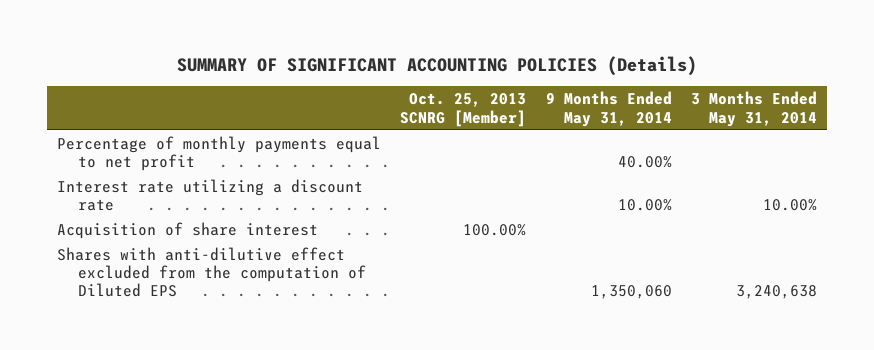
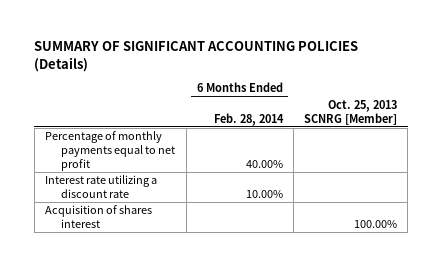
- | Oct. 25, 2013 SCNRG [Member] | 9 Months Ended May 31, 2014 | 3 Months Ended May 31, 2014
+ | 6 Months Ended Feb. 28, 2014 | Oct. 25, 2013 SCNRG [Member]
- Acquisition of share interest | 100.00% | |
- Shares with anti-dilutive effect excluded from the computation of Diluted EPS | | 1,350,060 | 3,240,638
+ Acquisition of shares interest | | 100.00%

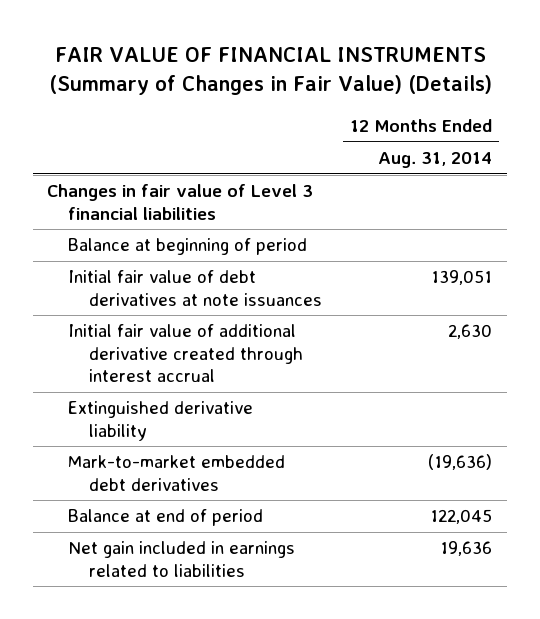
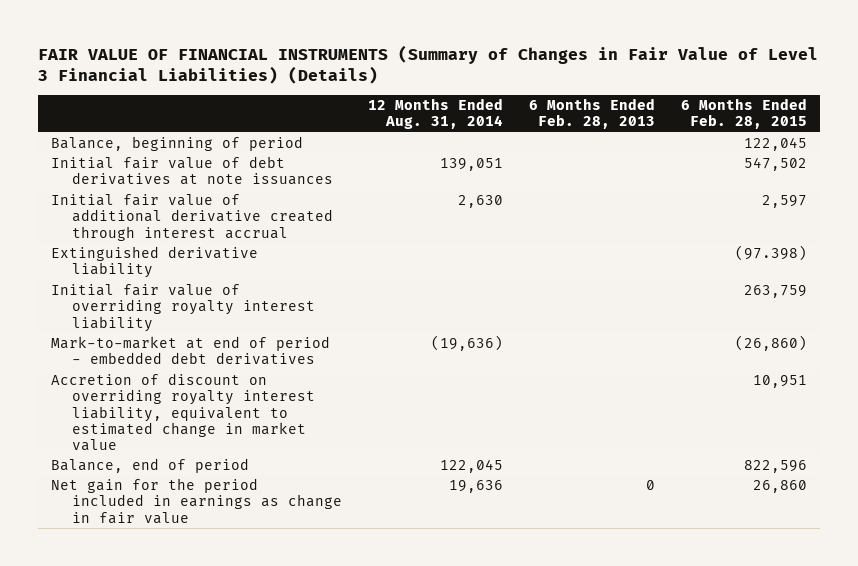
- FAIR VALUE OF FINANCIAL INSTRUMENTS (Summary of Changes in Fair Value) (Details)
+ FAIR VALUE OF FINANCIAL INSTRUMENTS (Summary of Changes in Fair Value of Level 3 Financial Liabilities) (Details)
- | 12 Months Ended Aug. 31, 2014
+ | 12 Months Ended Aug. 31, 2014 | 6 Months Ended Feb. 28, 2013 | 6 Months Ended Feb. 28, 2015
- Changes in fair value of Level 3 financial liabilities
- Balance at beginning of period
+ Balance, beginning of period | | | 122,045
- Mark-to-market embedded debt derivatives | (19,636)
- Balance at end of period | 122,045
- Net gain included in earnings related to liabilities | 19,636
+ Initial fair value of overriding royalty interest liability | | | 263,759
+ Mark-to-market at end of period - embedded debt derivatives | (19,636) | | (26,860)
+ Accretion of discount on overriding royalty interest liability, equivalent to estimated change in market value | | | 10,951
+ Balance, end of period | 122,045 | | 822,596
+ Net gain for the period included in earnings as change in fair value | 19,636 | 0 | 26,860

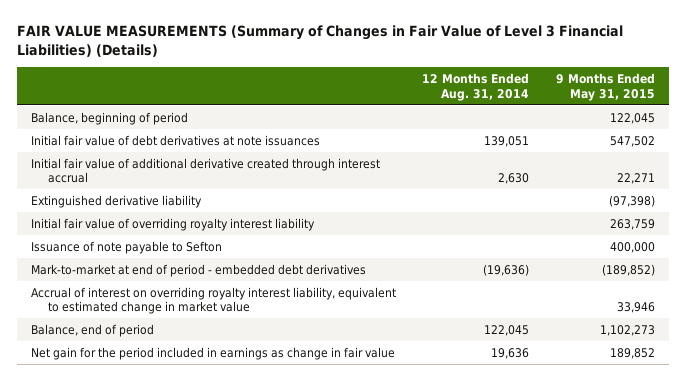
- FAIR VALUE OF FINANCIAL INSTRUMENTS (Summary of Changes in Fair Value of Level 3 Financial Liabilities) (Details)
+ FAIR VALUE MEASUREMENTS (Summary of Changes in Fair Value of Level 3 Financial Liabilities) (Details)
- | 12 Months Ended Aug. 31, 2014 | 6 Months Ended Feb. 28, 2013 | 6 Months Ended Feb. 28, 2015
+ | 12 Months Ended Aug. 31, 2014 | 9 Months Ended May 31, 2015
+ Issuance of note payable to Sefton | | 400,000
- Accretion of discount on overriding royalty interest liability, equivalent to estimated change in market value | | | 10,951
+ Accrual of interest on overriding royalty interest liability, equivalent to estimated change in market value | | 33,946

